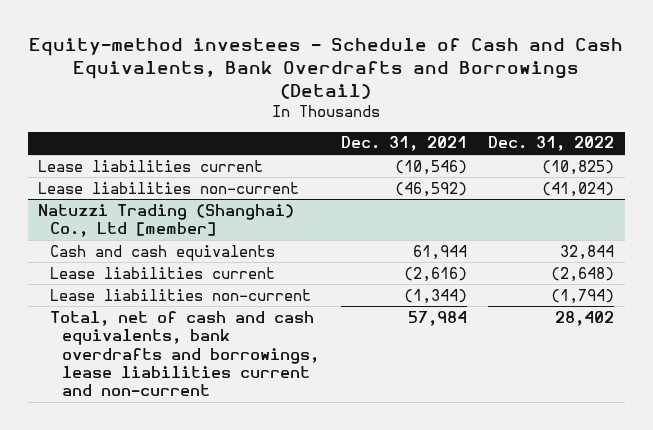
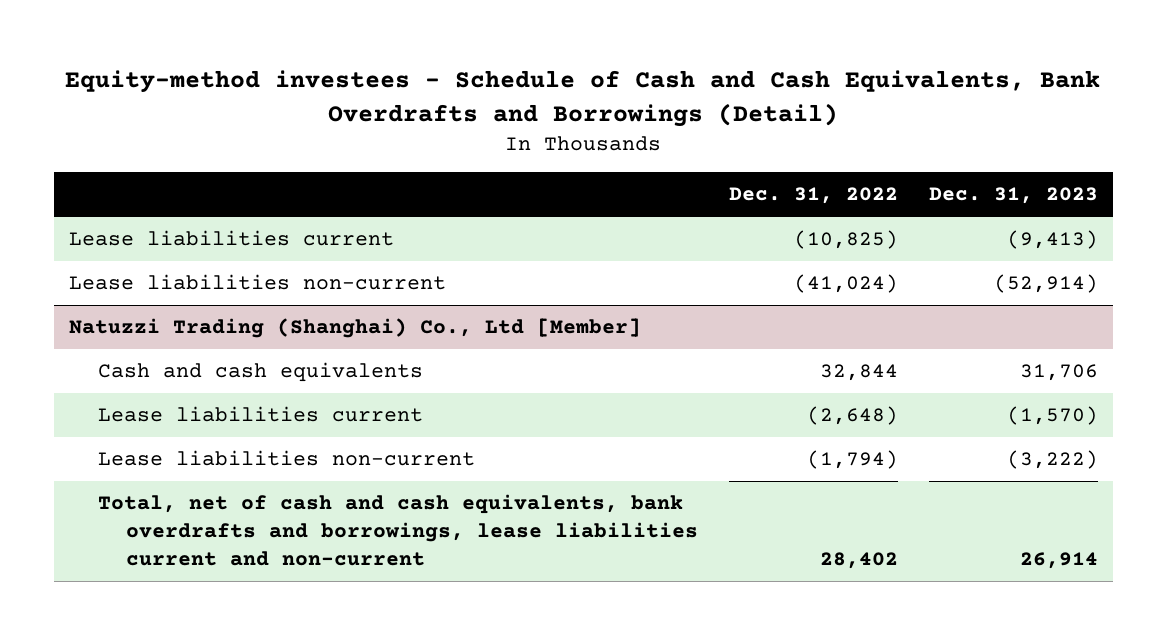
- | Dec. 31, 2021 | Dec. 31, 2022
+ | Dec. 31, 2022 | Dec. 31, 2023
- Natuzzi Trading (Shanghai) Co., Ltd [member]
+ Natuzzi Trading (Shanghai) Co., Ltd [Member]

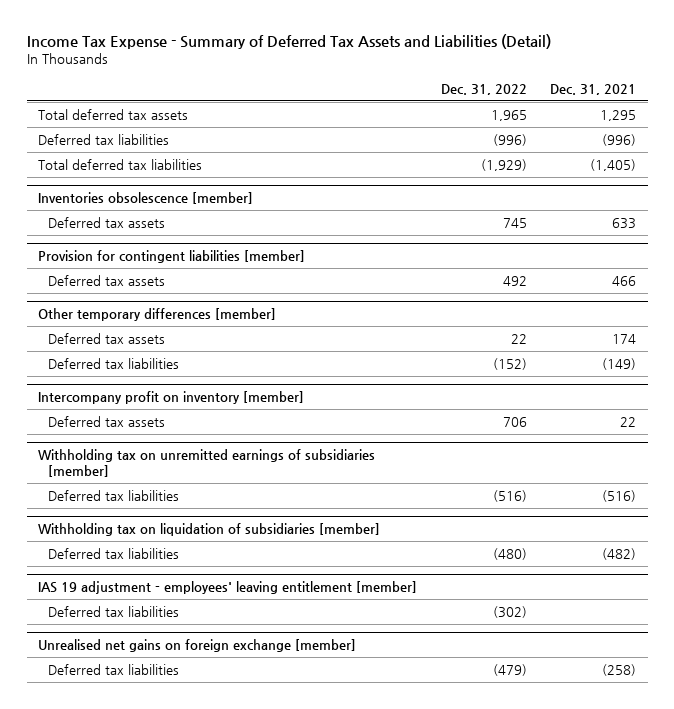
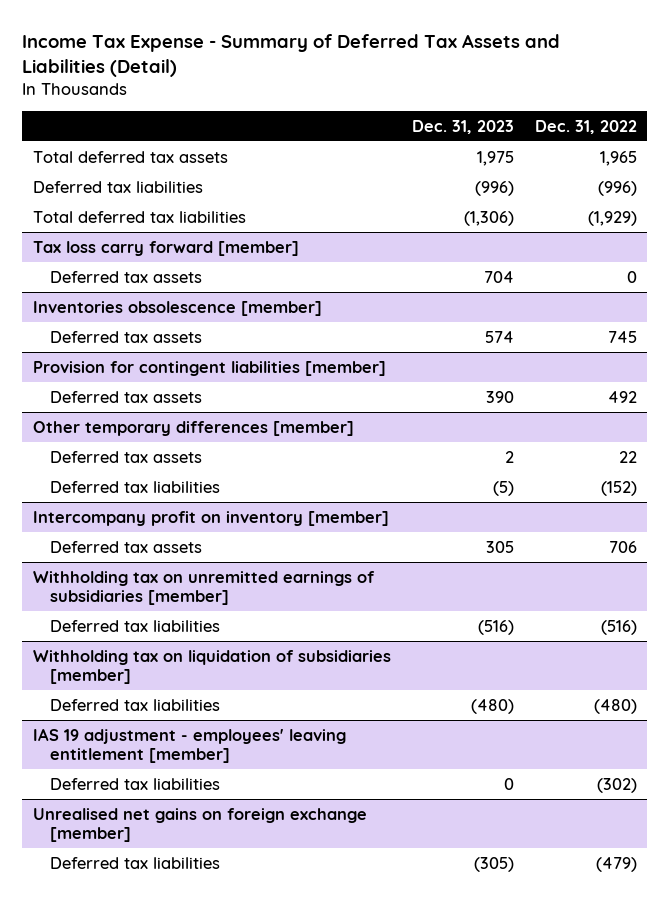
- | Dec. 31, 2022 | Dec. 31, 2021
+ | Dec. 31, 2023 | Dec. 31, 2022
+ Tax loss carry forward [member]
+ Deferred tax assets | 704 | 0

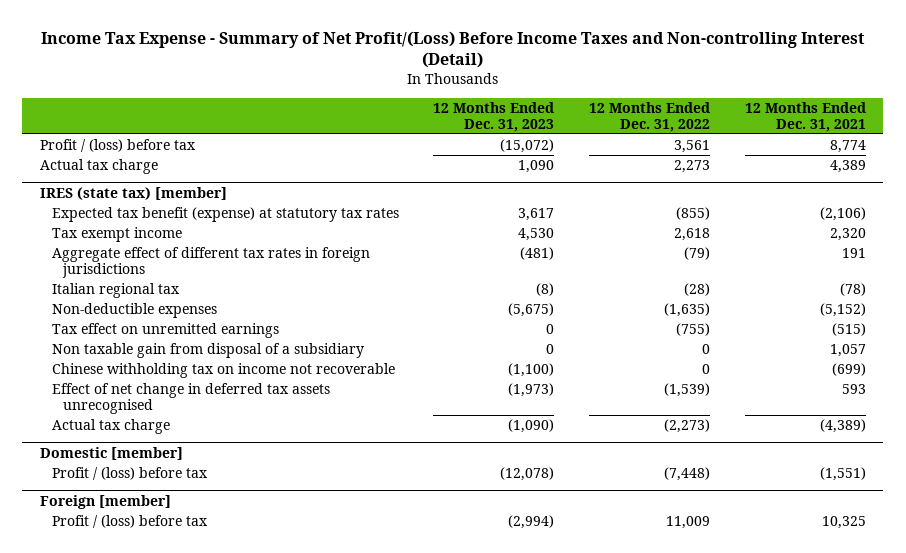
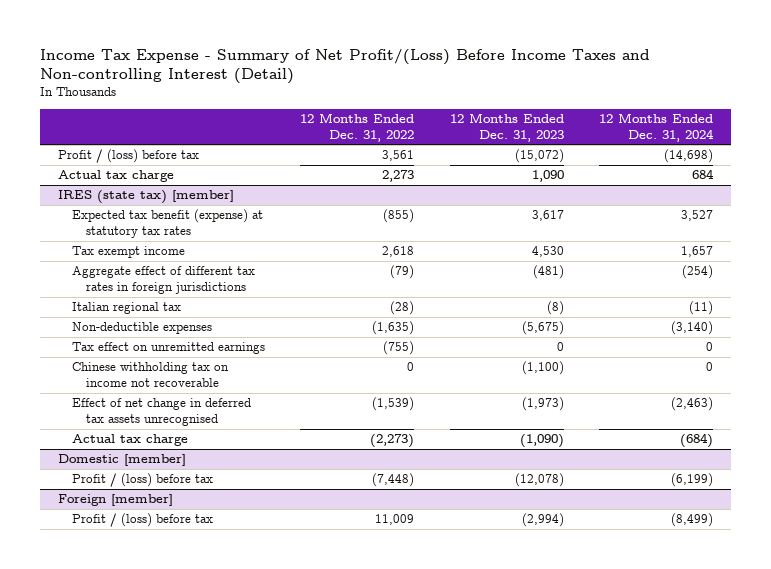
- | 12 Months Ended Dec. 31, 2023 | 12 Months Ended Dec. 31, 2022 | 12 Months Ended Dec. 31, 2021
+ | 12 Months Ended Dec. 31, 2022 | 12 Months Ended Dec. 31, 2023 | 12 Months Ended Dec. 31, 2024
@ IRES (state tax) [member]
- Non taxable gain from disposal of a subsidiary | 0 | 0 | 1,057

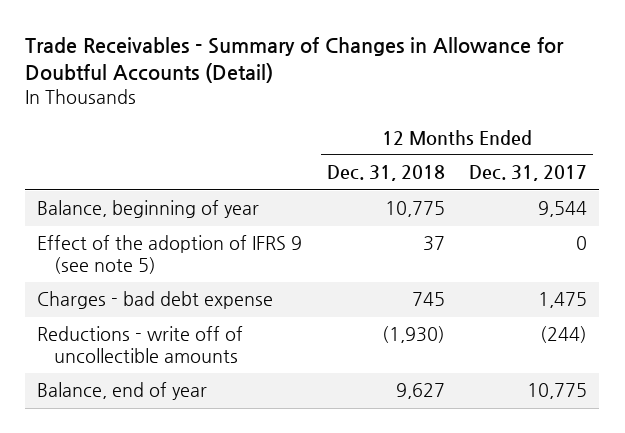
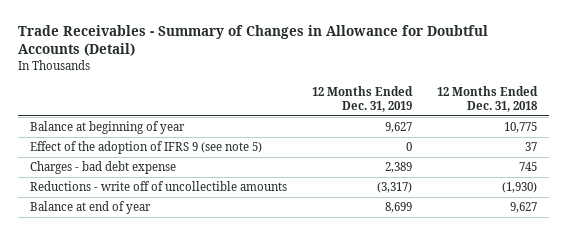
- | 12 Months Ended Dec. 31, 2018 | 12 Months Ended Dec. 31, 2017
+ | 12 Months Ended Dec. 31, 2019 | 12 Months Ended Dec. 31, 2018
- Balance, beginning of year | 10,775 | 9,544
+ Balance at beginning of year | 9,627 | 10,775
- Balance, end of year | 9,627 | 10,775
+ Balance at end of year | 8,699 | 9,627

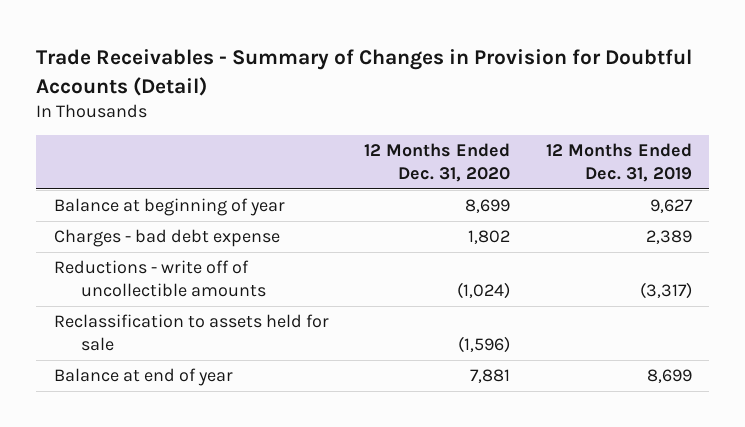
- Trade Receivables - Summary of Changes in Allowance for Doubtful Accounts (Detail)
+ Trade Receivables - Summary of Changes in Provision for Doubtful Accounts (Detail)
- | 12 Months Ended Dec. 31, 2019 | 12 Months Ended Dec. 31, 2018
+ | 12 Months Ended Dec. 31, 2020 | 12 Months Ended Dec. 31, 2019
- Effect of the adoption of IFRS 9 (see note 5) | 0 | 37
+ Reclassification to assets held for sale | (1,596) |

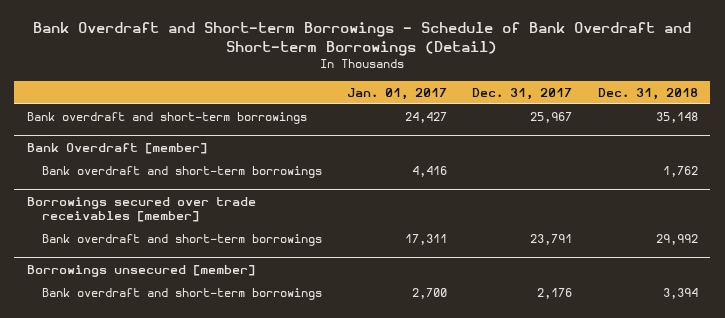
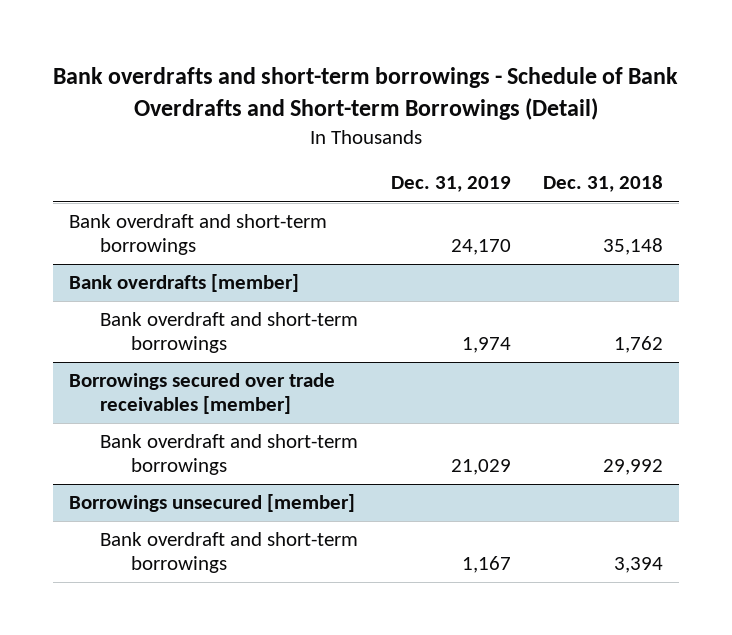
- Bank Overdraft and Short-term Borrowings - Schedule of Bank Overdraft and Short-term Borrowings (Detail)
+ Bank overdrafts and short-term borrowings - Schedule of Bank Overdrafts and Short-term Borrowings (Detail)
- | Jan. 01, 2017 | Dec. 31, 2017 | Dec. 31, 2018
+ | Dec. 31, 2019 | Dec. 31, 2018
- Bank Overdraft [member]
+ Bank overdrafts [member]

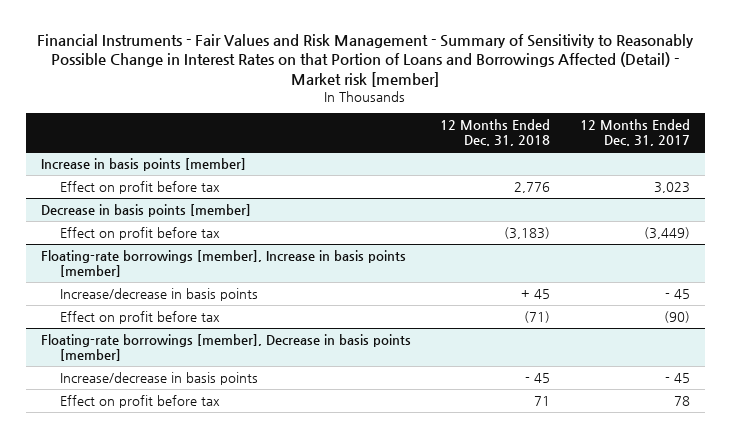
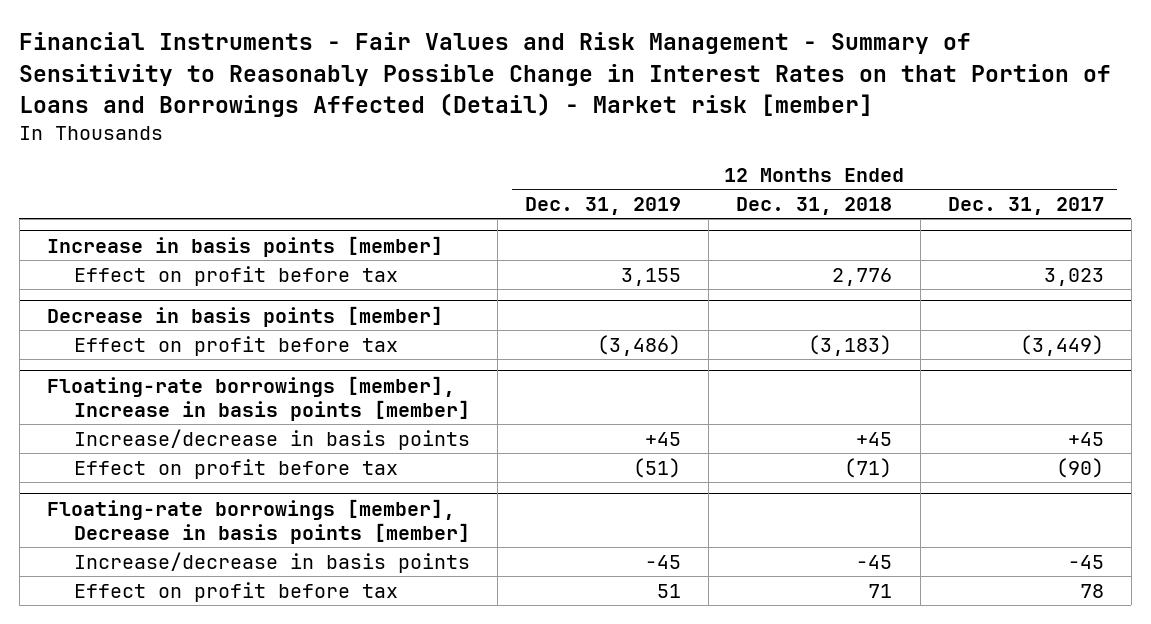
- | 12 Months Ended Dec. 31, 2018 | 12 Months Ended Dec. 31, 2017
+ | 12 Months Ended Dec. 31, 2019 | 12 Months Ended Dec. 31, 2018 | 12 Months Ended Dec. 31, 2017
@ Floating-rate borrowings [member], Increase in basis points [member]
- Increase/decrease in basis points | + 45 | - 45
+ Increase/decrease in basis points | +45 | +45 | +45
@ Floating-rate borrowings [member], Decrease in basis points [member]
- Increase/decrease in basis points | - 45 | - 45
+ Increase/decrease in basis points | -45 | -45 | -45

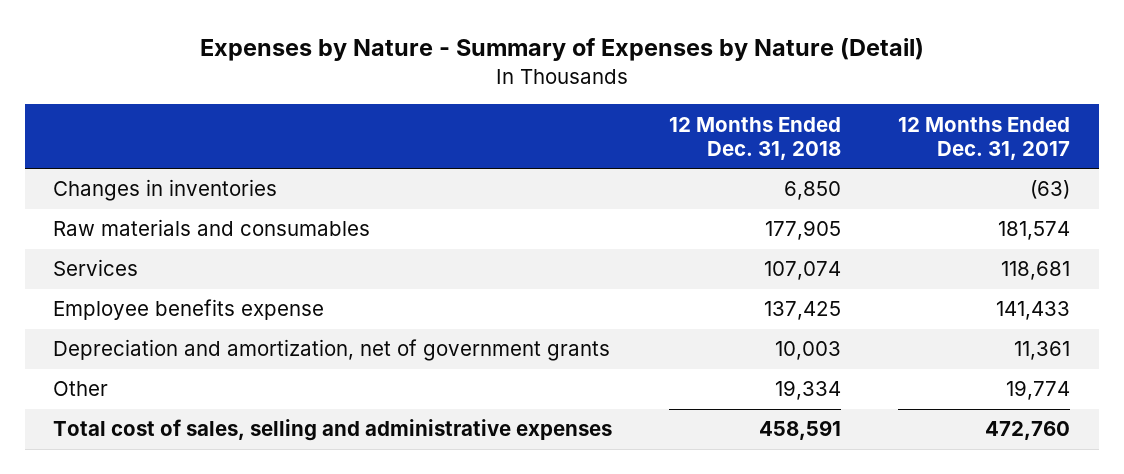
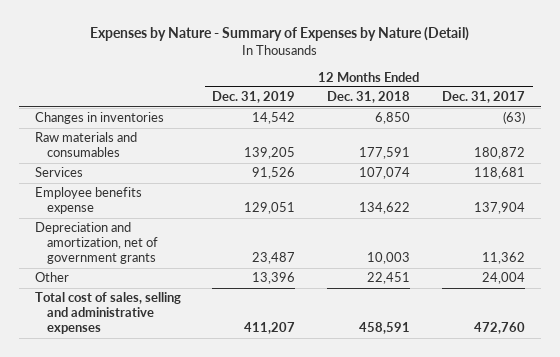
- | 12 Months Ended Dec. 31, 2018 | 12 Months Ended Dec. 31, 2017
+ | 12 Months Ended Dec. 31, 2019 | 12 Months Ended Dec. 31, 2018 | 12 Months Ended Dec. 31, 2017
- Raw materials and consumables | 177,905 | 181,574
+ Raw materials and consumables | 139,205 | 177,591 | 180,872
- Employee benefits expense | 137,425 | 141,433
- Depreciation and amortization, net of government grants | 10,003 | 11,361
- Other | 19,334 | 19,774
+ Employee benefits expense | 129,051 | 134,622 | 137,904
+ Depreciation and amortization, net of government grants | 23,487 | 10,003 | 11,362
+ Other | 13,396 | 22,451 | 24,004

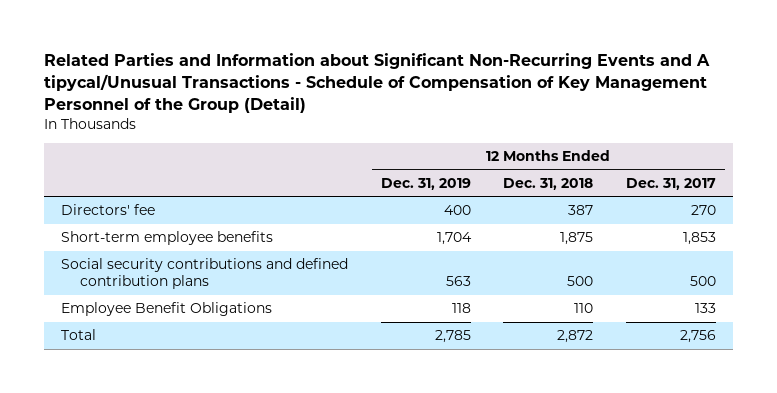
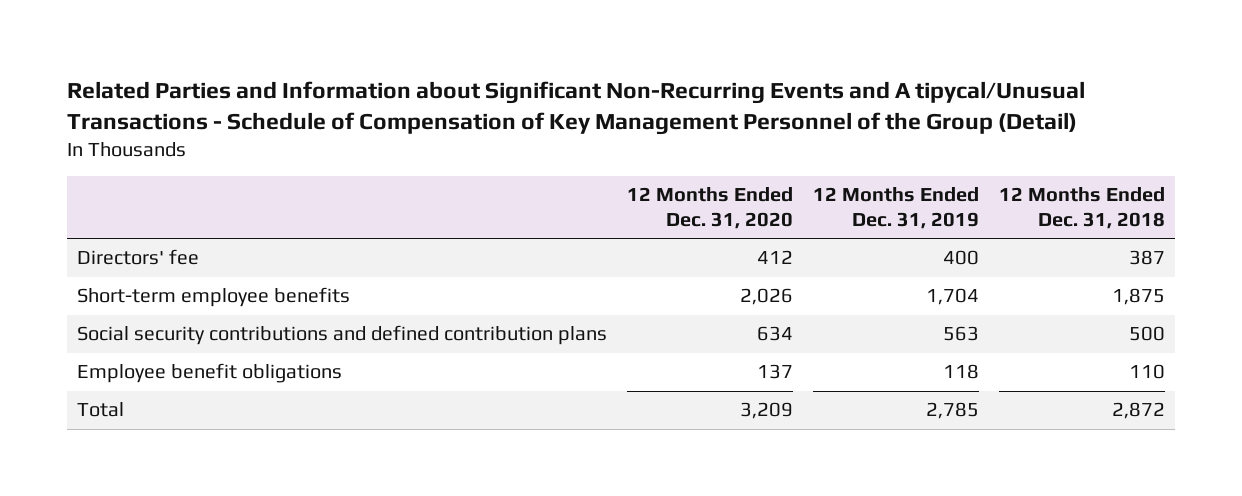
- | 12 Months Ended Dec. 31, 2019 | 12 Months Ended Dec. 31, 2018 | 12 Months Ended Dec. 31, 2017
+ | 12 Months Ended Dec. 31, 2020 | 12 Months Ended Dec. 31, 2019 | 12 Months Ended Dec. 31, 2018
- Employee Benefit Obligations | 118 | 110 | 133
+ Employee benefit obligations | 137 | 118 | 110

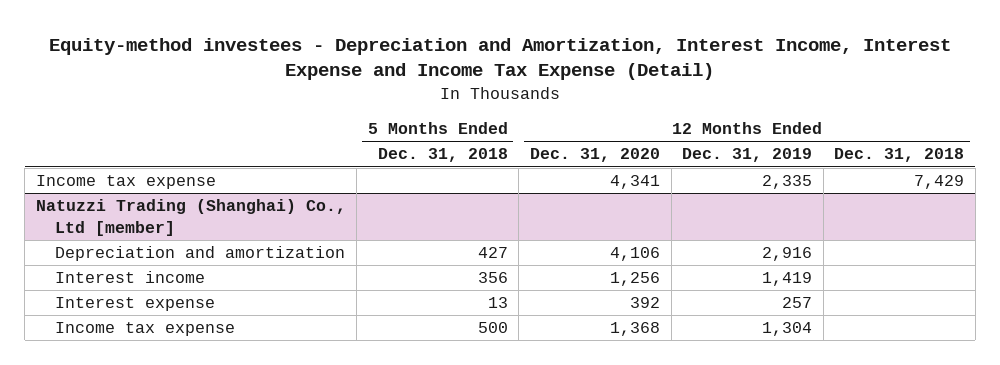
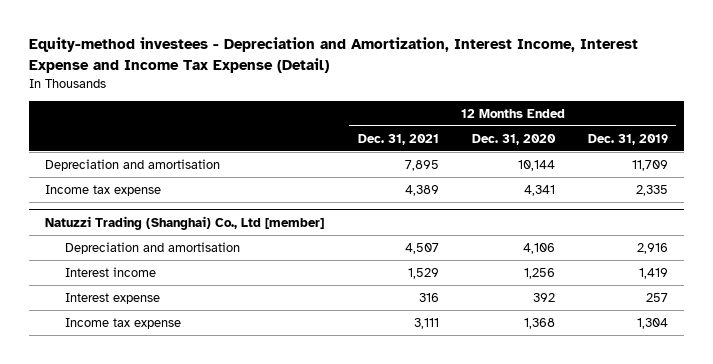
- | 5 Months Ended Dec. 31, 2018 | 12 Months Ended Dec. 31, 2020 | 12 Months Ended Dec. 31, 2019 | 12 Months Ended Dec. 31, 2018
+ | 12 Months Ended Dec. 31, 2021 | 12 Months Ended Dec. 31, 2020 | 12 Months Ended Dec. 31, 2019
+ Depreciation and amortisation | 7,895 | 10,144 | 11,709
@ Natuzzi Trading (Shanghai) Co., Ltd [member]
- Depreciation and amortization | 427 | 4,106 | 2,916 |
+ Depreciation and amortisation | 4,507 | 4,106 | 2,916

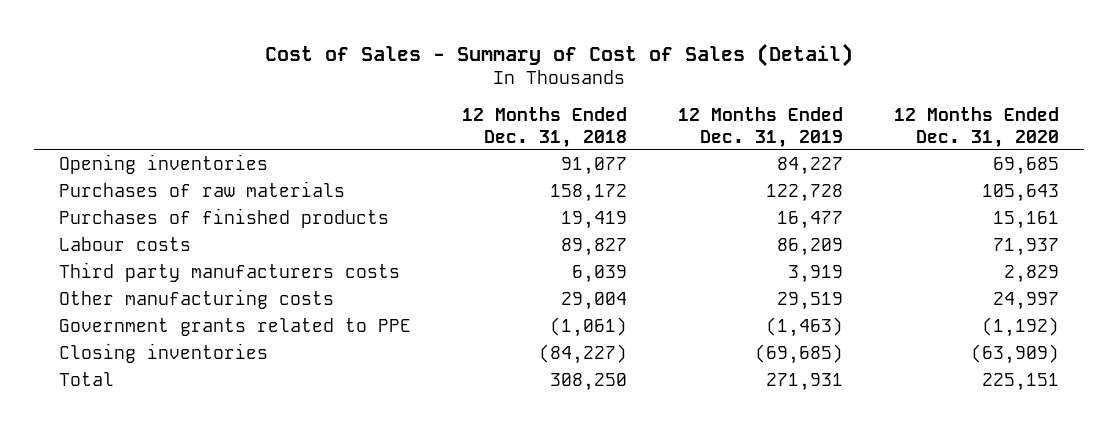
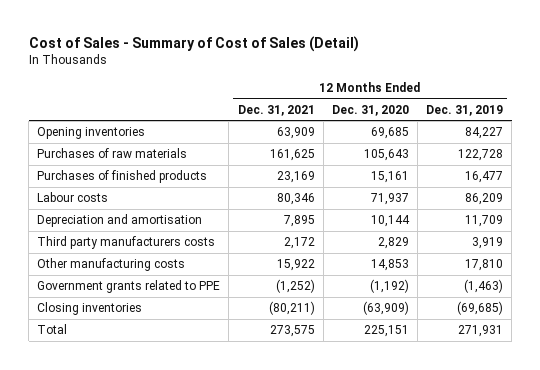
- | 12 Months Ended Dec. 31, 2018 | 12 Months Ended Dec. 31, 2019 | 12 Months Ended Dec. 31, 2020
+ | 12 Months Ended Dec. 31, 2021 | 12 Months Ended Dec. 31, 2020 | 12 Months Ended Dec. 31, 2019
+ Depreciation and amortisation | 7,895 | 10,144 | 11,709
- Other manufacturing costs | 29,004 | 29,519 | 24,997
+ Other manufacturing costs | 15,922 | 14,853 | 17,810

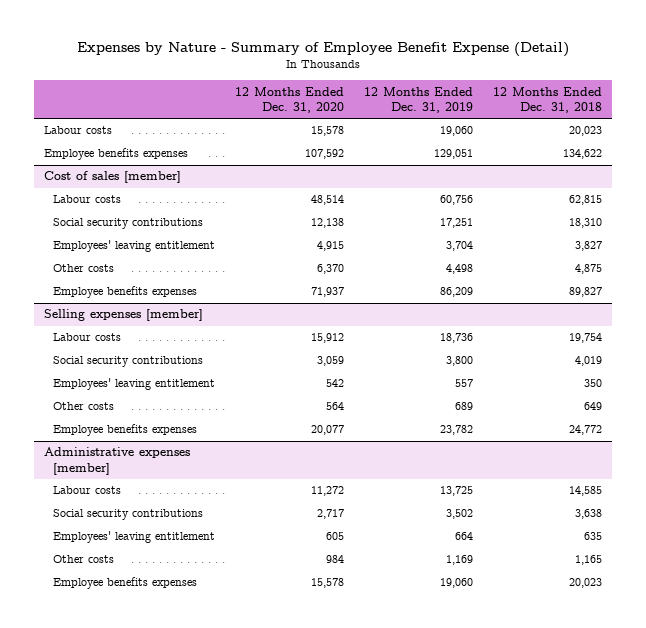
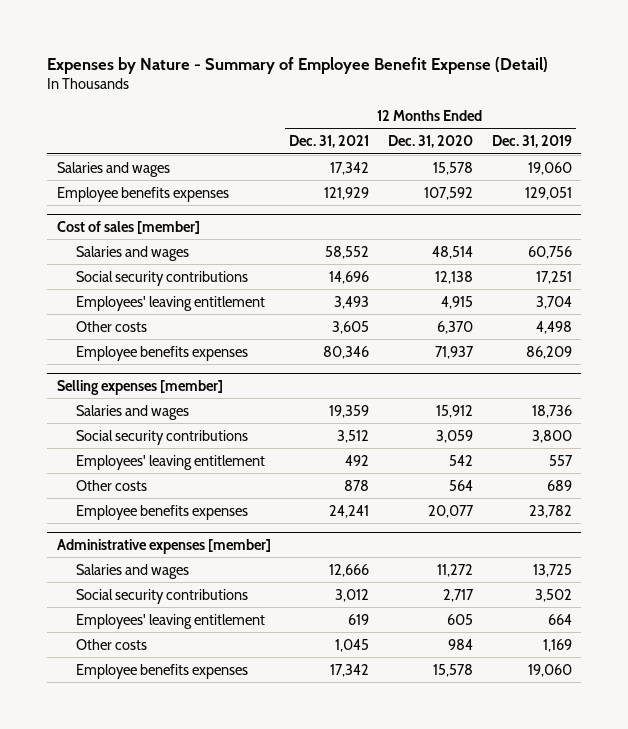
- | 12 Months Ended Dec. 31, 2020 | 12 Months Ended Dec. 31, 2019 | 12 Months Ended Dec. 31, 2018
+ | 12 Months Ended Dec. 31, 2021 | 12 Months Ended Dec. 31, 2020 | 12 Months Ended Dec. 31, 2019
- Labour costs | 15,578 | 19,060 | 20,023
+ Salaries and wages | 17,342 | 15,578 | 19,060
@ Cost of sales [member]
- Labour costs | 48,514 | 60,756 | 62,815
+ Salaries and wages | 58,552 | 48,514 | 60,756
@ Selling expenses [member]
- Labour costs | 15,912 | 18,736 | 19,754
+ Salaries and wages | 19,359 | 15,912 | 18,736
@ Administrative expenses [member]
- Labour costs | 11,272 | 13,725 | 14,585
+ Salaries and wages | 12,666 | 11,272 | 13,725

